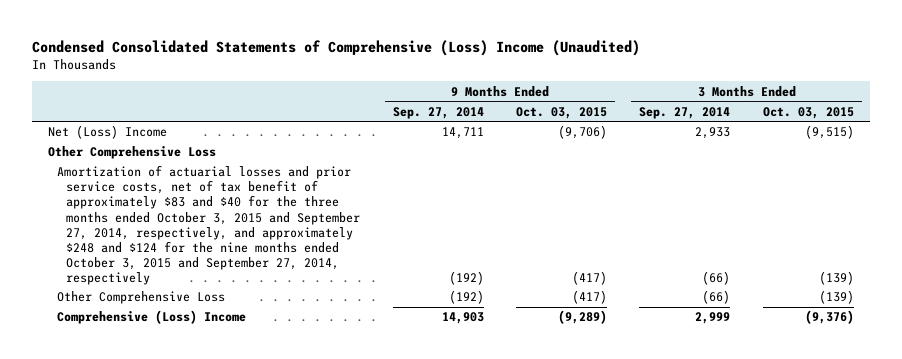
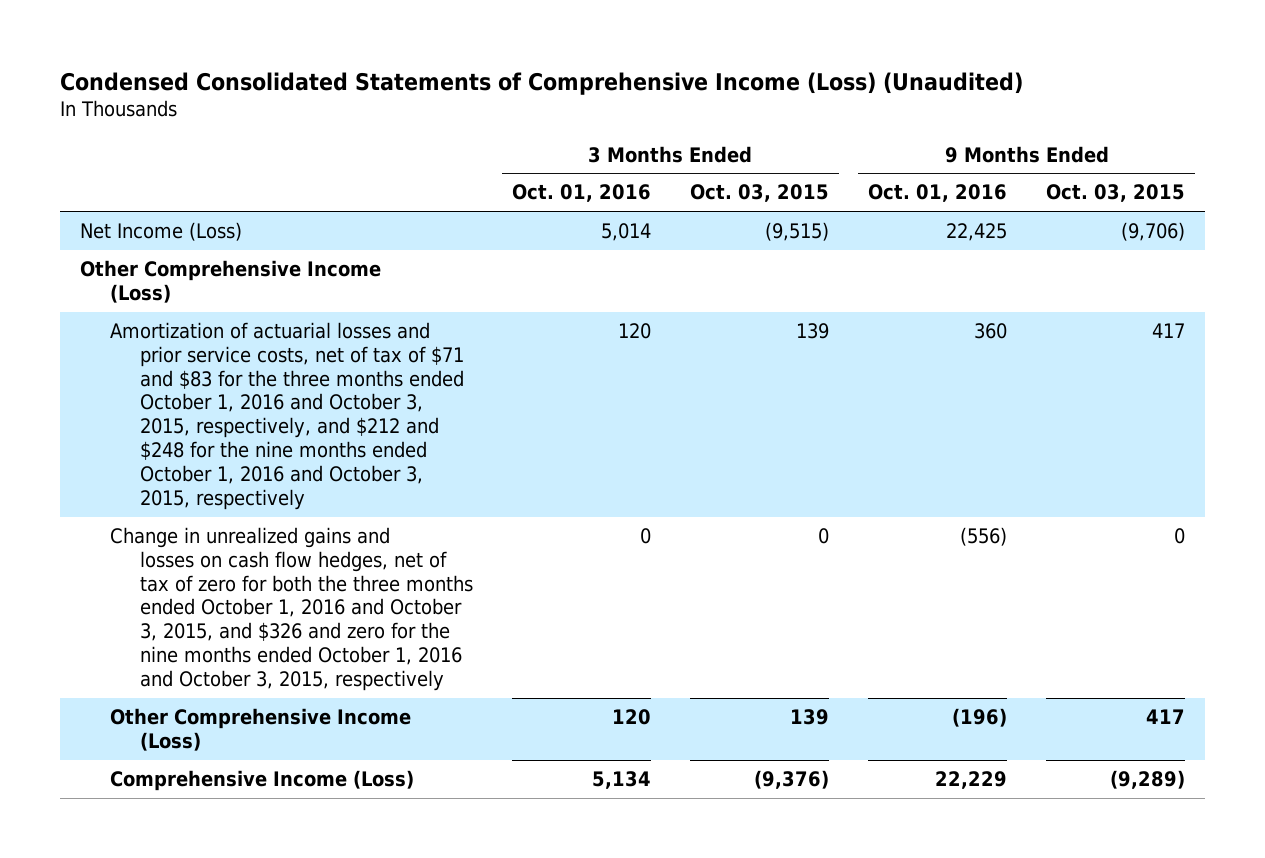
- Condensed Consolidated Statements of Comprehensive (Loss) Income (Unaudited)
+ Condensed Consolidated Statements of Comprehensive Income (Loss) (Unaudited)
- | 9 Months Ended Sep. 27, 2014 | 9 Months Ended Oct. 03, 2015 | 3 Months Ended Sep. 27, 2014 | 3 Months Ended Oct. 03, 2015
+ | 3 Months Ended Oct. 01, 2016 | 3 Months Ended Oct. 03, 2015 | 9 Months Ended Oct. 01, 2016 | 9 Months Ended Oct. 03, 2015
- Net (Loss) Income | 14,711 | (9,706) | 2,933 | (9,515)
- Other Comprehensive Loss
- Amortization of actuarial losses and prior service costs, net of tax benefit of approximately $83 and $40 for the three months ended October 3, 2015 and September 27, 2014, respectively, and approximately $248 and $124 for the nine months ended October 3, 2015 and September 27, 2014, respectively | (192) | (417) | (66) | (139)
- Other Comprehensive Loss | (192) | (417) | (66) | (139)
- Comprehensive (Loss) Income | 14,903 | (9,289) | 2,999 | (9,376)
+ Net Income (Loss) | 5,014 | (9,515) | 22,425 | (9,706)
+ Other Comprehensive Income (Loss)
+ Amortization of actuarial losses and prior service costs, net of tax of $71 and $83 for the three months ended October 1, 2016 and October 3, 2015, respectively, and $212 and $248 for the nine months ended October 1, 2016 and October 3, 2015, respectively | 120 | 139 | 360 | 417
+ Change in unrealized gains and losses on cash flow hedges, net of tax of zero for both the three months ended October 1, 2016 and October 3, 2015, and $326 and zero for the nine months ended October 1, 2016 and October 3, 2015, respectively | 0 | 0 | (556) | 0
+ Other Comprehensive Income (Loss) | 120 | 139 | (196) | 417
+ Comprehensive Income (Loss) | 5,134 | (9,376) | 22,229 | (9,289)

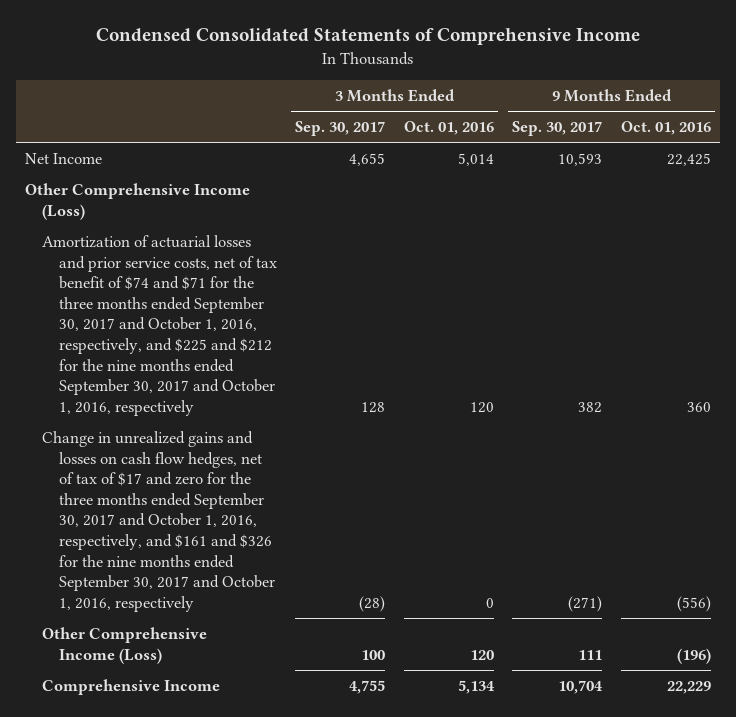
- Condensed Consolidated Statements of Comprehensive Income (Loss) (Unaudited)
+ Condensed Consolidated Statements of Comprehensive Income
- | 3 Months Ended Oct. 01, 2016 | 3 Months Ended Oct. 03, 2015 | 9 Months Ended Oct. 01, 2016 | 9 Months Ended Oct. 03, 2015
+ | 3 Months Ended Sep. 30, 2017 | 3 Months Ended Oct. 01, 2016 | 9 Months Ended Sep. 30, 2017 | 9 Months Ended Oct. 01, 2016
- Net Income (Loss) | 5,014 | (9,515) | 22,425 | (9,706)
+ Net Income | 4,655 | 5,014 | 10,593 | 22,425
- Amortization of actuarial losses and prior service costs, net of tax of $71 and $83 for the three months ended October 1, 2016 and October 3, 2015, respectively, and $212 and $248 for the nine months ended October 1, 2016 and October 3, 2015, respectively | 120 | 139 | 360 | 417
- Change in unrealized gains and losses on cash flow hedges, net of tax of zero for both the three months ended October 1, 2016 and October 3, 2015, and $326 and zero for the nine months ended October 1, 2016 and October 3, 2015, respectively | 0 | 0 | (556) | 0
+ Amortization of actuarial losses and prior service costs, net of tax benefit of $74 and $71 for the three months ended September 30, 2017 and October 1, 2016, respectively, and $225 and $212 for the nine months ended September 30, 2017 and October 1, 2016, respectively | 128 | 120 | 382 | 360
+ Change in unrealized gains and losses on cash flow hedges, net of tax of $17 and zero for the three months ended September 30, 2017 and October 1, 2016, respectively, and $161 and $326 for the nine months ended September 30, 2017 and October 1, 2016, respectively | (28) | 0 | (271) | (556)
- Comprehensive Income (Loss) | 5,134 | (9,376) | 22,229 | (9,289)
+ Comprehensive Income | 4,755 | 5,134 | 10,704 | 22,229

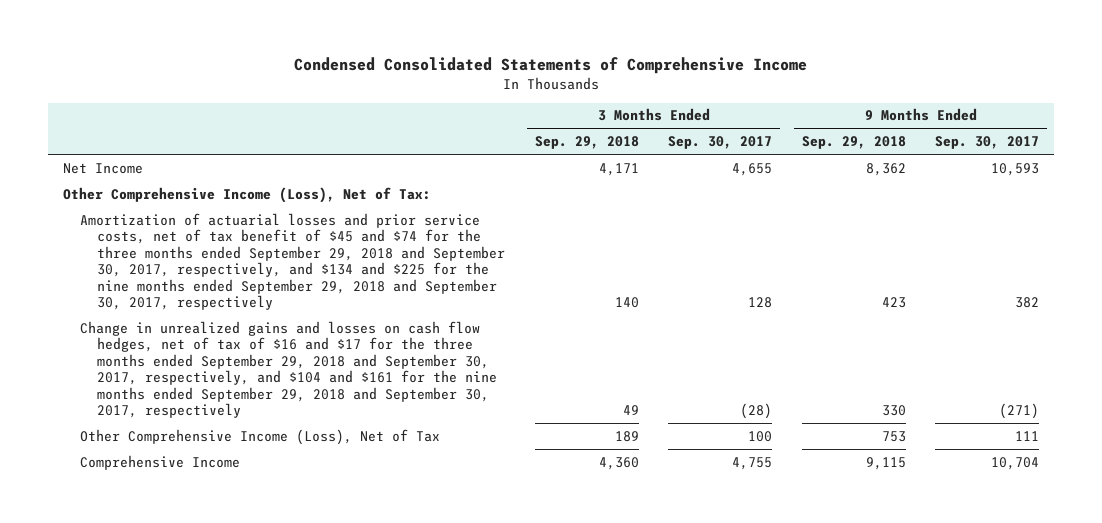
- | 3 Months Ended Sep. 30, 2017 | 3 Months Ended Oct. 01, 2016 | 9 Months Ended Sep. 30, 2017 | 9 Months Ended Oct. 01, 2016
+ | 3 Months Ended Sep. 29, 2018 | 3 Months Ended Sep. 30, 2017 | 9 Months Ended Sep. 29, 2018 | 9 Months Ended Sep. 30, 2017
- Other Comprehensive Income (Loss)
- Amortization of actuarial losses and prior service costs, net of tax benefit of $74 and $71 for the three months ended September 30, 2017 and October 1, 2016, respectively, and $225 and $212 for the nine months ended September 30, 2017 and October 1, 2016, respectively | 128 | 120 | 382 | 360
- Change in unrealized gains and losses on cash flow hedges, net of tax of $17 and zero for the three months ended September 30, 2017 and October 1, 2016, respectively, and $161 and $326 for the nine months ended September 30, 2017 and October 1, 2016, respectively | (28) | 0 | (271) | (556)
- Other Comprehensive Income (Loss) | 100 | 120 | 111 | (196)
+ Other Comprehensive Income (Loss), Net of Tax:
+ Amortization of actuarial losses and prior service costs, net of tax benefit of $45 and $74 for the three months ended September 29, 2018 and September 30, 2017, respectively, and $134 and $225 for the nine months ended September 29, 2018 and September 30, 2017, respectively | 140 | 128 | 423 | 382
+ Change in unrealized gains and losses on cash flow hedges, net of tax of $16 and $17 for the three months ended September 29, 2018 and September 30, 2017, respectively, and $104 and $161 for the nine months ended September 29, 2018 and September 30, 2017, respectively | 49 | (28) | 330 | (271)
+ Other Comprehensive Income (Loss), Net of Tax | 189 | 100 | 753 | 111

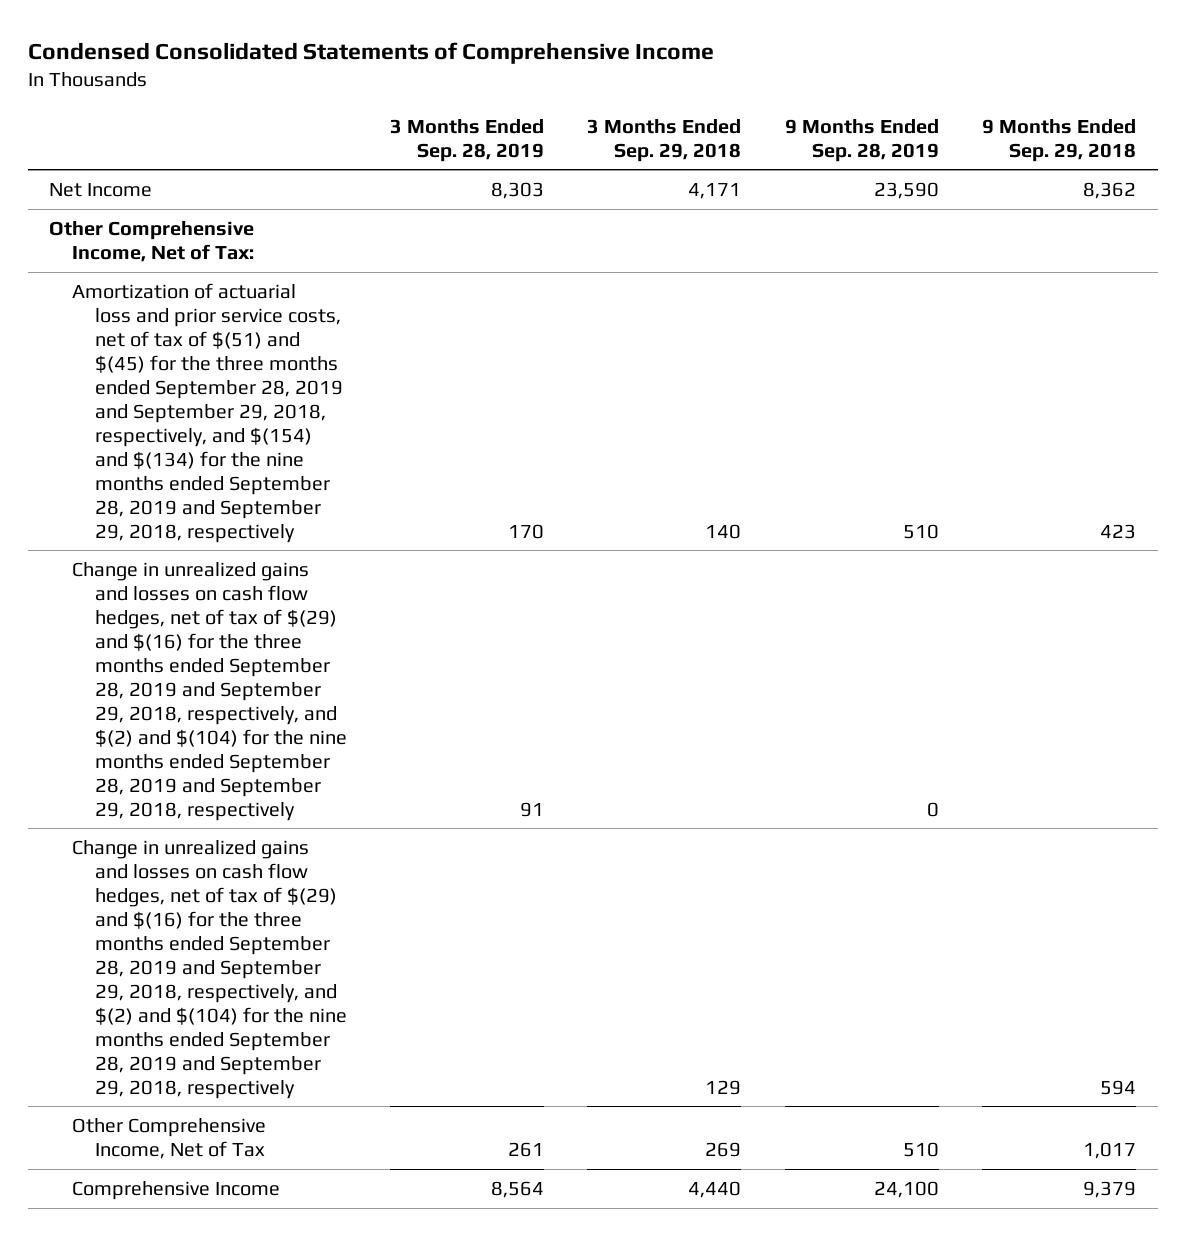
- | 3 Months Ended Sep. 29, 2018 | 3 Months Ended Sep. 30, 2017 | 9 Months Ended Sep. 29, 2018 | 9 Months Ended Sep. 30, 2017
+ | 3 Months Ended Sep. 28, 2019 | 3 Months Ended Sep. 29, 2018 | 9 Months Ended Sep. 28, 2019 | 9 Months Ended Sep. 29, 2018
- Other Comprehensive Income (Loss), Net of Tax:
- Amortization of actuarial losses and prior service costs, net of tax benefit of $45 and $74 for the three months ended September 29, 2018 and September 30, 2017, respectively, and $134 and $225 for the nine months ended September 29, 2018 and September 30, 2017, respectively | 140 | 128 | 423 | 382
- Change in unrealized gains and losses on cash flow hedges, net of tax of $16 and $17 for the three months ended September 29, 2018 and September 30, 2017, respectively, and $104 and $161 for the nine months ended September 29, 2018 and September 30, 2017, respectively | 49 | (28) | 330 | (271)
- Other Comprehensive Income (Loss), Net of Tax | 189 | 100 | 753 | 111
- Comprehensive Income | 4,360 | 4,755 | 9,115 | 10,704
+ Other Comprehensive Income, Net of Tax:
+ Amortization of actuarial loss and prior service costs, net of tax of $(51) and $(45) for the three months ended September 28, 2019 and September 29, 2018, respectively, and $(154) and $(134) for the nine months ended September 28, 2019 and September 29, 2018, respectively | 170 | 140 | 510 | 423
+ Change in unrealized gains and losses on cash flow hedges, net of tax of $(29) and $(16) for the three months ended September 28, 2019 and September 29, 2018, respectively, and $(2) and $(104) for the nine months ended September 28, 2019 and September 29, 2018, respectively | 91 | | 0 |
+ Change in unrealized gains and losses on cash flow hedges, net of tax of $(29) and $(16) for the three months ended September 28, 2019 and September 29, 2018, respectively, and $(2) and $(104) for the nine months ended September 28, 2019 and September 29, 2018, respectively | | 129 | | 594
+ Other Comprehensive Income, Net of Tax | 261 | 269 | 510 | 1,017
+ Comprehensive Income | 8,564 | 4,440 | 24,100 | 9,379

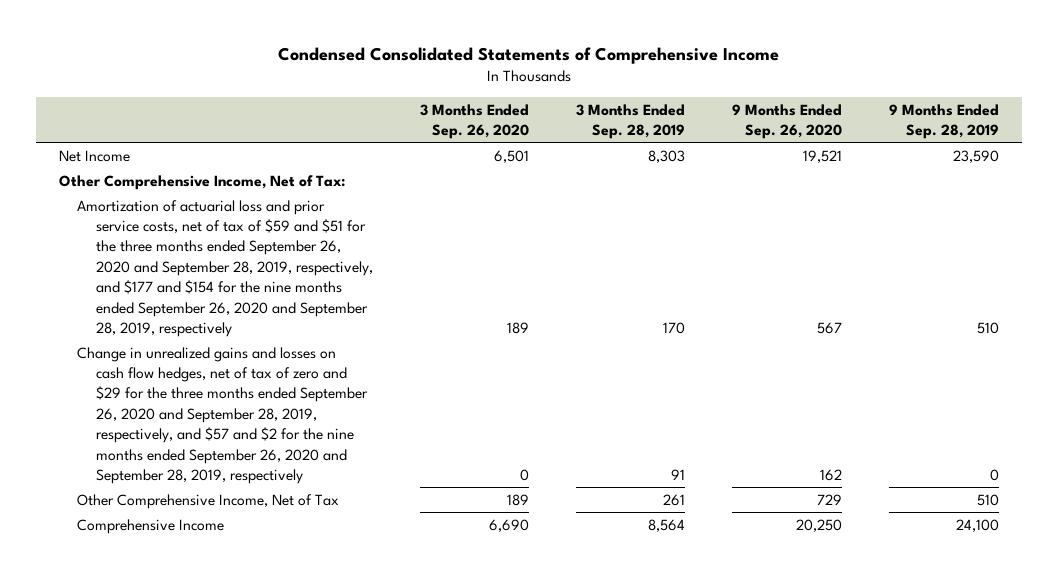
- | 3 Months Ended Sep. 28, 2019 | 3 Months Ended Sep. 29, 2018 | 9 Months Ended Sep. 28, 2019 | 9 Months Ended Sep. 29, 2018
+ | 3 Months Ended Sep. 26, 2020 | 3 Months Ended Sep. 28, 2019 | 9 Months Ended Sep. 26, 2020 | 9 Months Ended Sep. 28, 2019
- Amortization of actuarial loss and prior service costs, net of tax of $(51) and $(45) for the three months ended September 28, 2019 and September 29, 2018, respectively, and $(154) and $(134) for the nine months ended September 28, 2019 and September 29, 2018, respectively | 170 | 140 | 510 | 423
- Change in unrealized gains and losses on cash flow hedges, net of tax of $(29) and $(16) for the three months ended September 28, 2019 and September 29, 2018, respectively, and $(2) and $(104) for the nine months ended September 28, 2019 and September 29, 2018, respectively | 91 | | 0 |
- Change in unrealized gains and losses on cash flow hedges, net of tax of $(29) and $(16) for the three months ended September 28, 2019 and September 29, 2018, respectively, and $(2) and $(104) for the nine months ended September 28, 2019 and September 29, 2018, respectively | | 129 | | 594
+ Amortization of actuarial loss and prior service costs, net of tax of $59 and $51 for the three months ended September 26, 2020 and September 28, 2019, respectively, and $177 and $154 for the nine months ended September 26, 2020 and September 28, 2019, respectively | 189 | 170 | 567 | 510
+ Change in unrealized gains and losses on cash flow hedges, net of tax of zero and $29 for the three months ended September 26, 2020 and September 28, 2019, respectively, and $57 and $2 for the nine months ended September 26, 2020 and September 28, 2019, respectively | 0 | 91 | 162 | 0

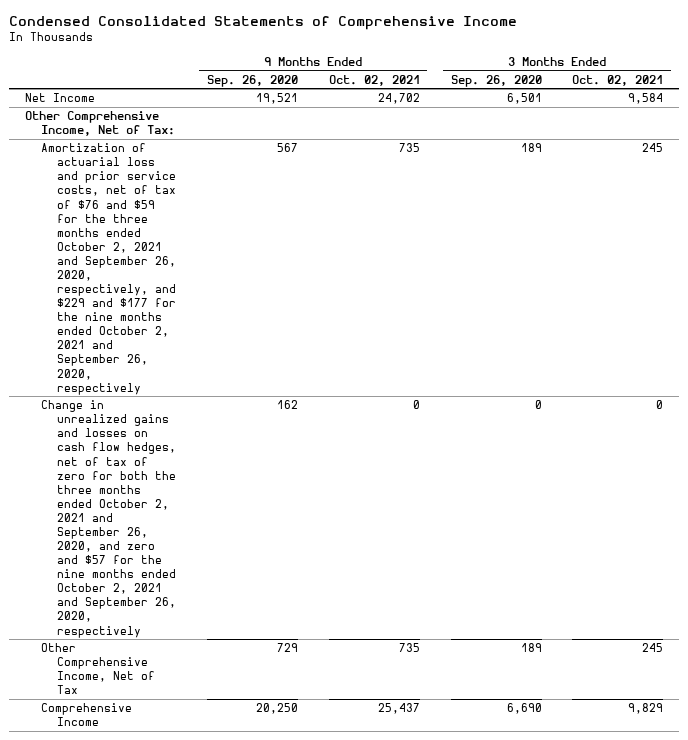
- | 3 Months Ended Sep. 26, 2020 | 3 Months Ended Sep. 28, 2019 | 9 Months Ended Sep. 26, 2020 | 9 Months Ended Sep. 28, 2019
+ | 9 Months Ended Sep. 26, 2020 | 9 Months Ended Oct. 02, 2021 | 3 Months Ended Sep. 26, 2020 | 3 Months Ended Oct. 02, 2021
- Amortization of actuarial loss and prior service costs, net of tax of $59 and $51 for the three months ended September 26, 2020 and September 28, 2019, respectively, and $177 and $154 for the nine months ended September 26, 2020 and September 28, 2019, respectively | 189 | 170 | 567 | 510
- Change in unrealized gains and losses on cash flow hedges, net of tax of zero and $29 for the three months ended September 26, 2020 and September 28, 2019, respectively, and $57 and $2 for the nine months ended September 26, 2020 and September 28, 2019, respectively | 0 | 91 | 162 | 0
+ Amortization of actuarial loss and prior service costs, net of tax of $76 and $59 for the three months ended October 2, 2021 and September 26, 2020, respectively, and $229 and $177 for the nine months ended October 2, 2021 and September 26, 2020, respectively | 567 | 735 | 189 | 245
+ Change in unrealized gains and losses on cash flow hedges, net of tax of zero for both the three months ended October 2, 2021 and September 26, 2020, and zero and $57 for the nine months ended October 2, 2021 and September 26, 2020, respectively | 162 | 0 | 0 | 0

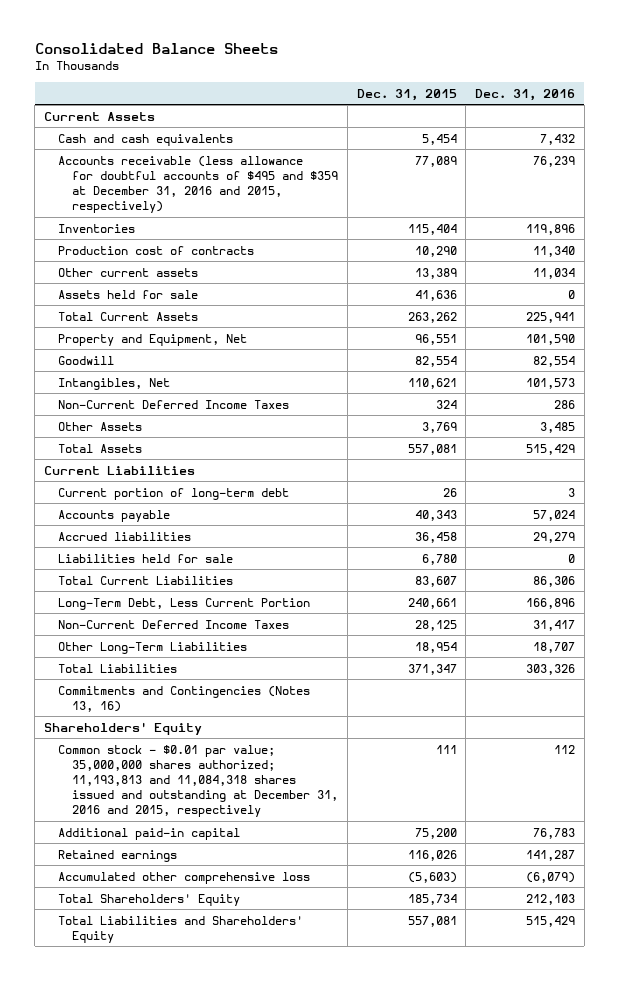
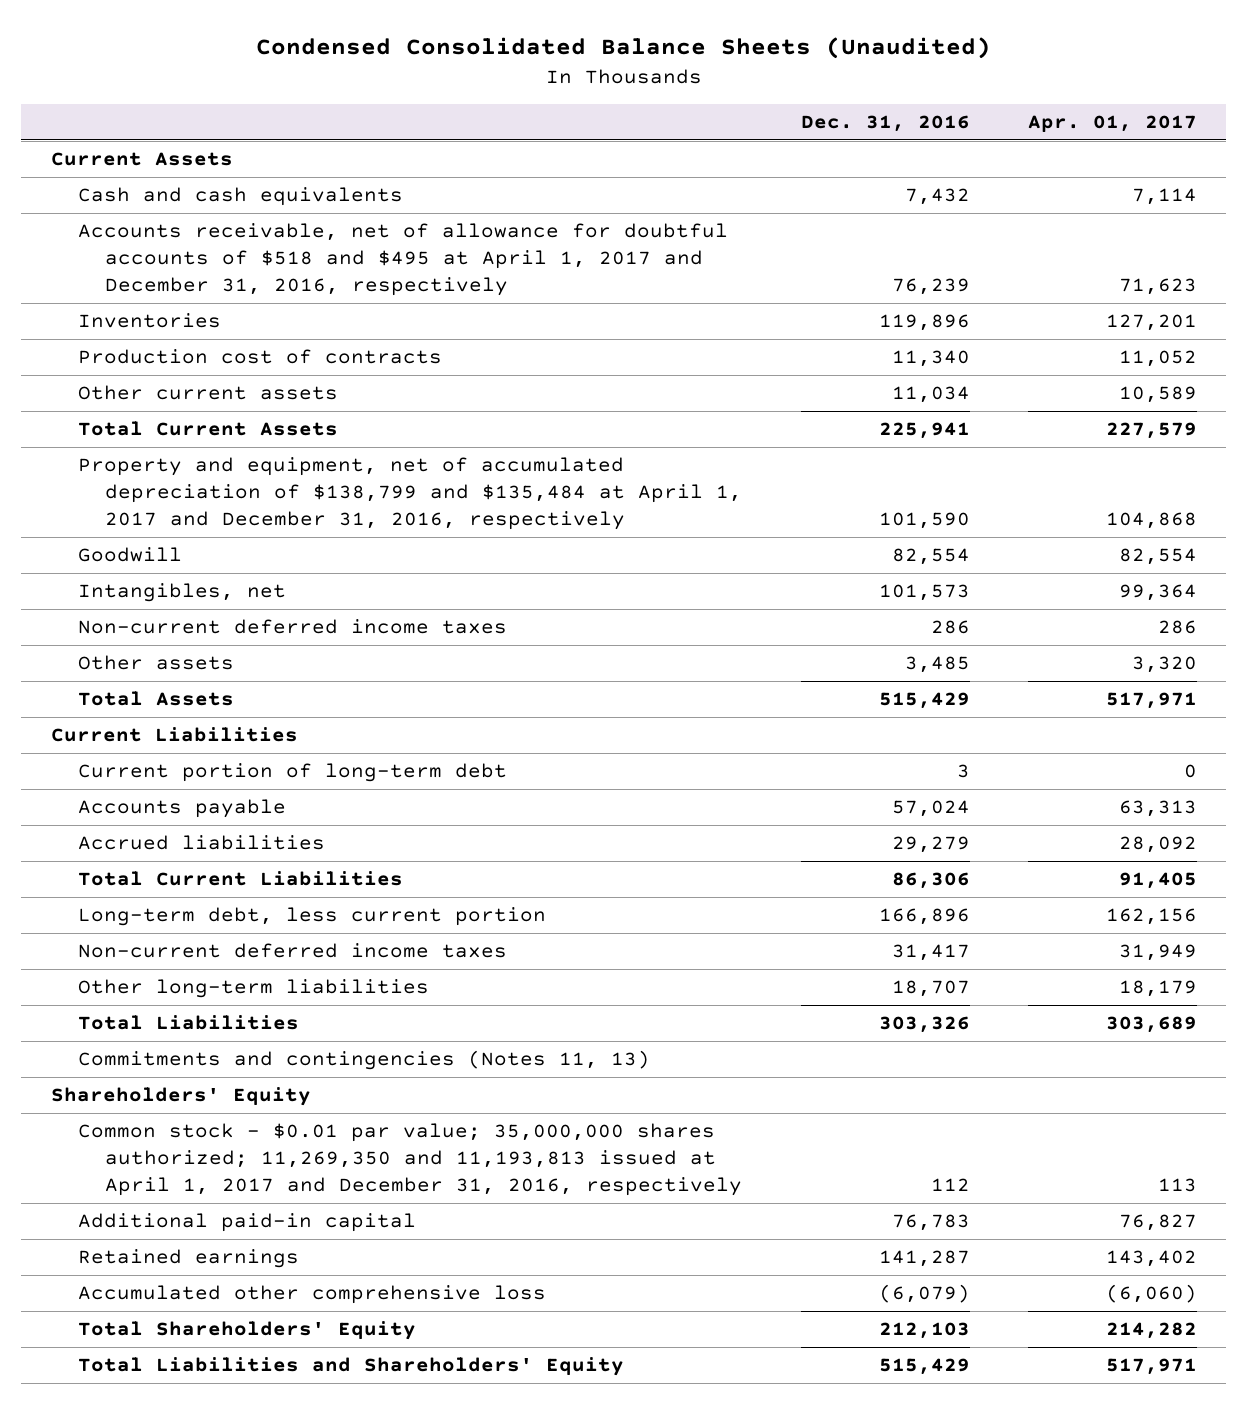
- Consolidated Balance Sheets
+ Condensed Consolidated Balance Sheets (Unaudited)
- | Dec. 31, 2015 | Dec. 31, 2016
+ | Dec. 31, 2016 | Apr. 01, 2017
- Accounts receivable (less allowance for doubtful accounts of $495 and $359 at December 31, 2016 and 2015, respectively) | 77,089 | 76,239
+ Accounts receivable, net of allowance for doubtful accounts of $518 and $495 at April 1, 2017 and December 31, 2016, respectively | 76,239 | 71,623
- Assets held for sale | 41,636 | 0
- Property and Equipment, Net | 96,551 | 101,590
+ Property and equipment, net of accumulated depreciation of $138,799 and $135,484 at April 1, 2017 and December 31, 2016, respectively | 101,590 | 104,868
- Intangibles, Net | 110,621 | 101,573
- Non-Current Deferred Income Taxes | 324 | 286
- Other Assets | 3,769 | 3,485
+ Intangibles, net | 101,573 | 99,364
+ Non-current deferred income taxes | 286 | 286
+ Other assets | 3,485 | 3,320
- Liabilities held for sale | 6,780 | 0
- Long-Term Debt, Less Current Portion | 240,661 | 166,896
- Non-Current Deferred Income Taxes | 28,125 | 31,417
- Other Long-Term Liabilities | 18,954 | 18,707
+ Long-term debt, less current portion | 166,896 | 162,156
+ Non-current deferred income taxes | 31,417 | 31,949
+ Other long-term liabilities | 18,707 | 18,179
- Commitments and Contingencies (Notes 13, 16)
+ Commitments and contingencies (Notes 11, 13)
- Common stock - $0.01 par value; 35,000,000 shares authorized; 11,193,813 and 11,084,318 shares issued and outstanding at December 31, 2016 and 2015, respectively | 111 | 112
+ Common stock - $0.01 par value; 35,000,000 shares authorized; 11,269,350 and 11,193,813 issued at April 1, 2017 and December 31, 2016, respectively | 112 | 113

